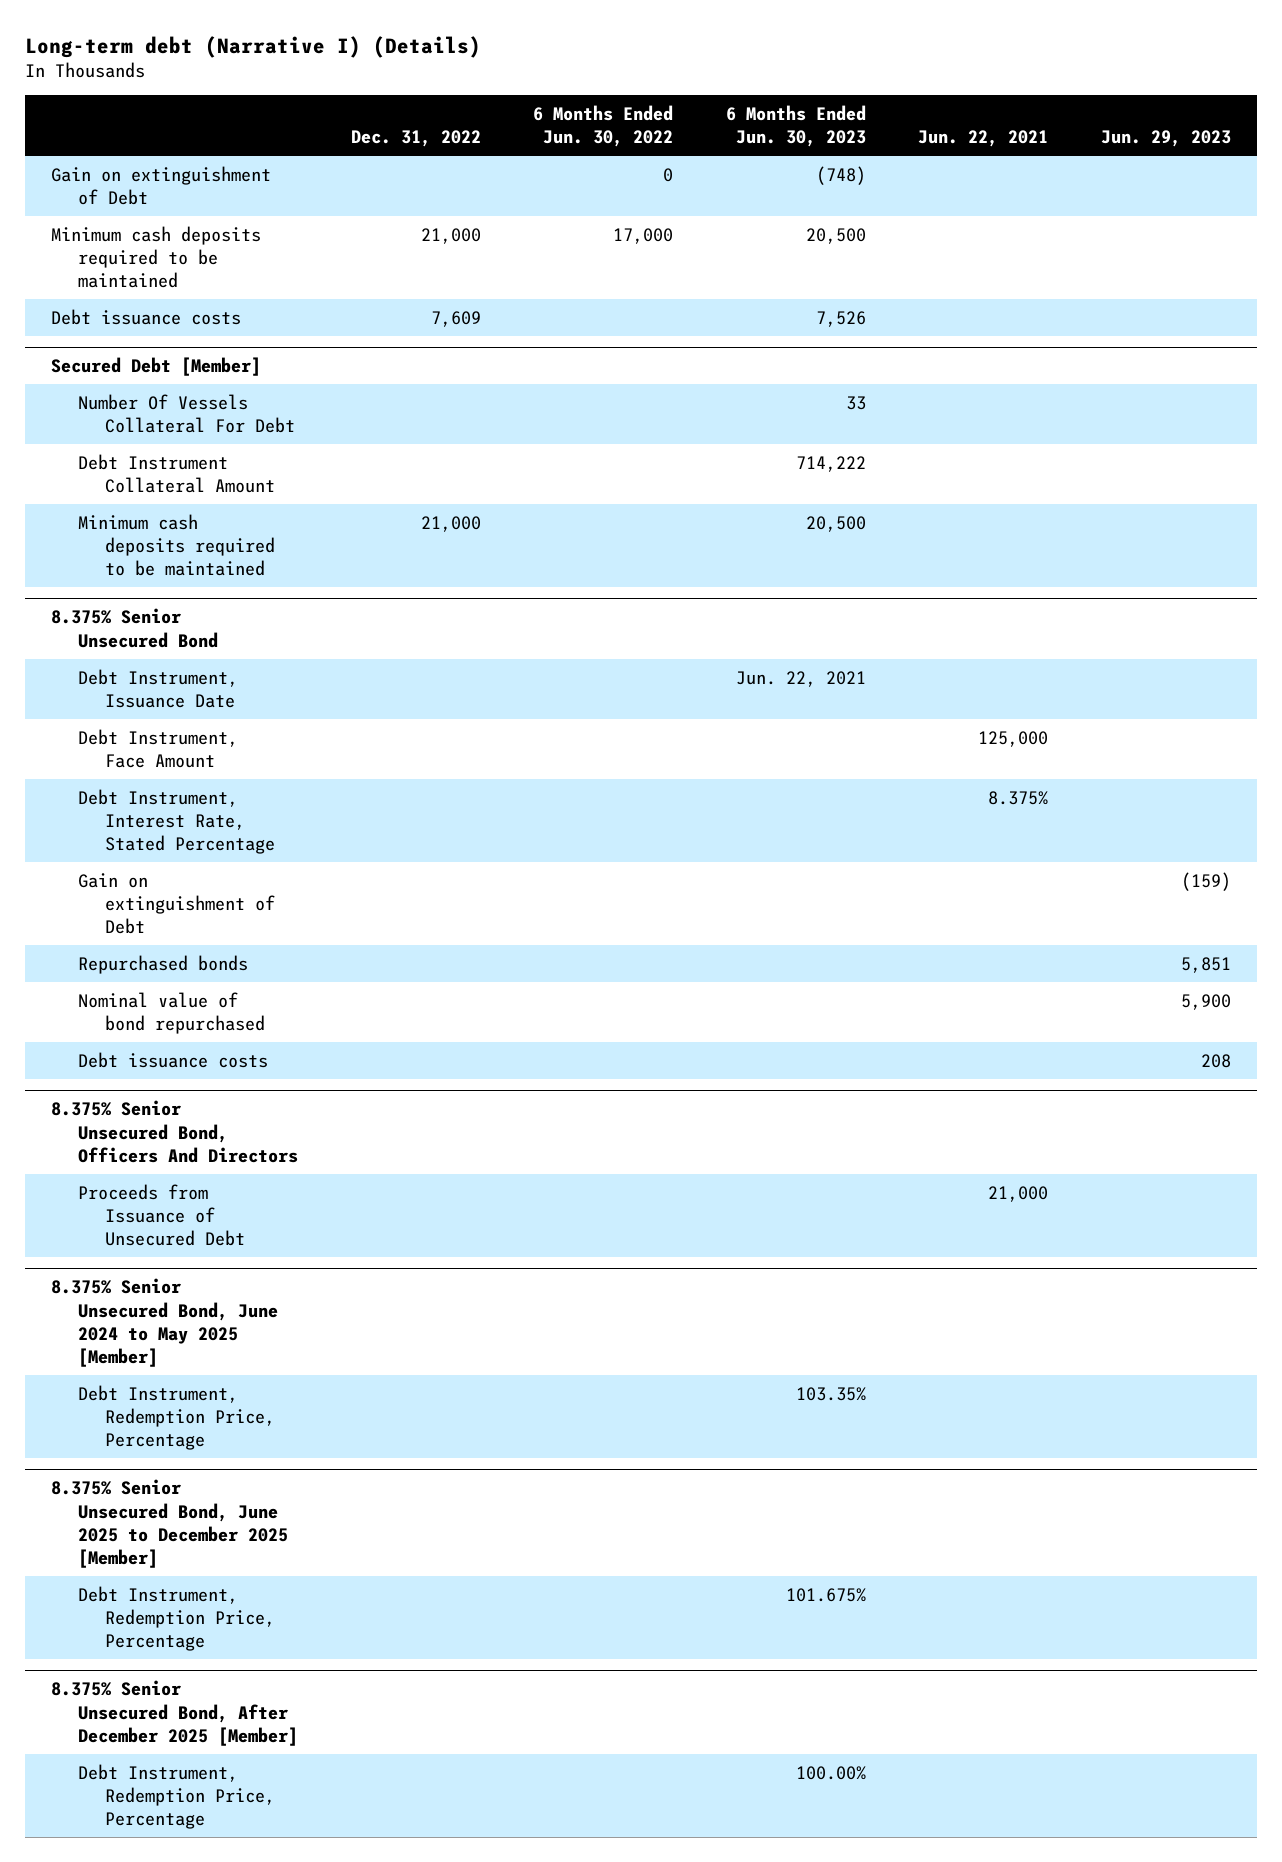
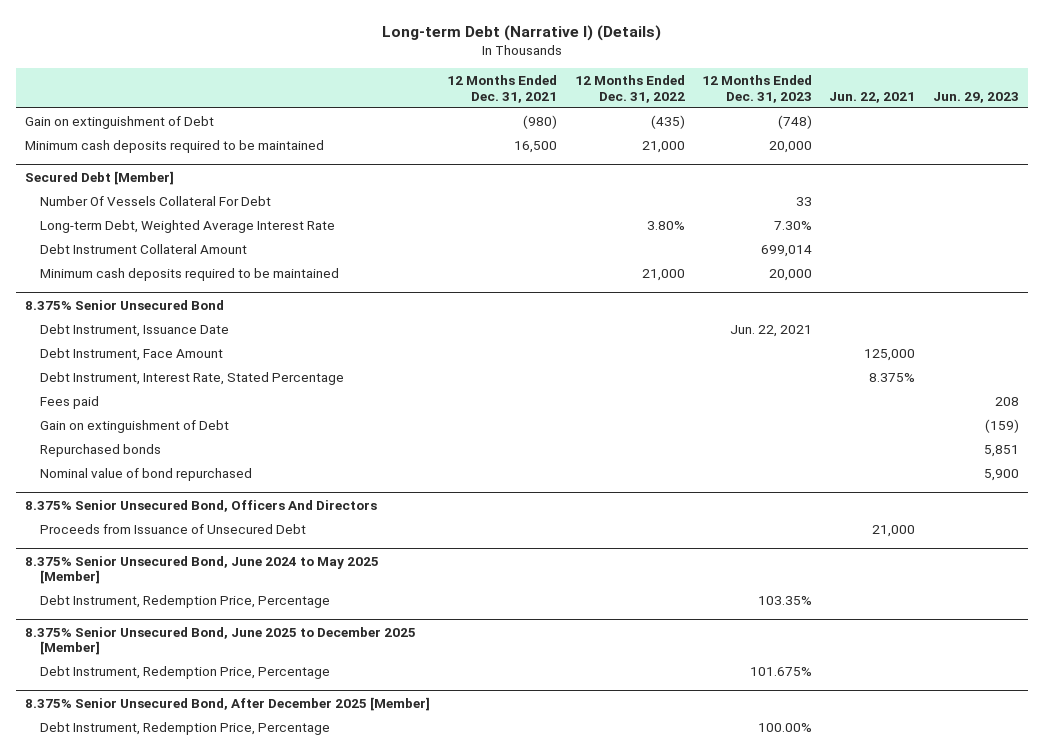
- Long-term debt (Narrative I) (Details)
+ Long-term Debt (Narrative I) (Details)
- | Dec. 31, 2022 | 6 Months Ended Jun. 30, 2022 | 6 Months Ended Jun. 30, 2023 | Jun. 22, 2021 | Jun. 29, 2023
+ | 12 Months Ended Dec. 31, 2021 | 12 Months Ended Dec. 31, 2022 | 12 Months Ended Dec. 31, 2023 | Jun. 22, 2021 | Jun. 29, 2023
- Debt issuance costs | 7,609 | | 7,526 | |
@ Secured Debt [Member]
+ Long-term Debt, Weighted Average Interest Rate | | 3.80% | 7.30% | |
@ 8.375% Senior Unsecured Bond
+ Fees paid | | | | | 208
- Debt issuance costs | | | | | 208

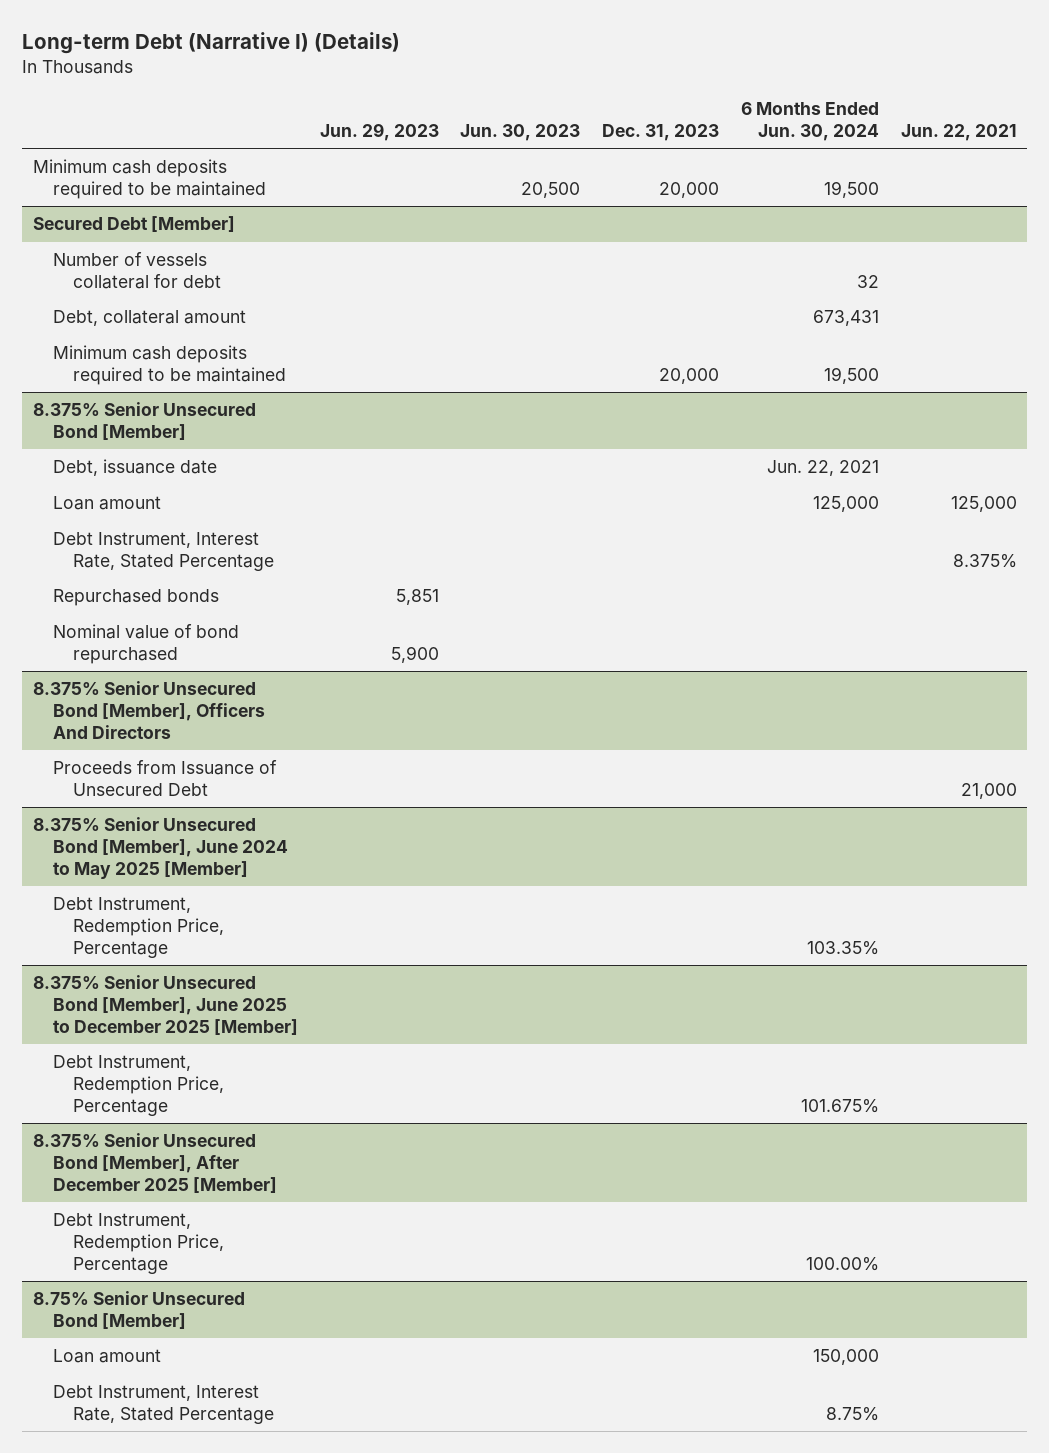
- | 12 Months Ended Dec. 31, 2021 | 12 Months Ended Dec. 31, 2022 | 12 Months Ended Dec. 31, 2023 | Jun. 22, 2021 | Jun. 29, 2023
+ | Jun. 29, 2023 | Jun. 30, 2023 | Dec. 31, 2023 | 6 Months Ended Jun. 30, 2024 | Jun. 22, 2021
- Gain on extinguishment of Debt | (980) | (435) | (748) | |
@ Secured Debt [Member]
- Number Of Vessels Collateral For Debt | | | 33 | |
- Long-term Debt, Weighted Average Interest Rate | | 3.80% | 7.30% | |
- Debt Instrument Collateral Amount | | | 699,014 | |
+ Number of vessels collateral for debt | | | | 32 |
+ Debt, collateral amount | | | | 673,431 |
- 8.375% Senior Unsecured Bond
- Debt Instrument, Issuance Date | | | Jun. 22, 2021 | |
- Debt Instrument, Face Amount | | | | 125,000 |
+ 8.375% Senior Unsecured Bond [Member]
+ Debt, issuance date | | | | Jun. 22, 2021 |
+ Loan amount | | | | 125,000 | 125,000
- Fees paid | | | | | 208
- Gain on extinguishment of Debt | | | | | (159)
- 8.375% Senior Unsecured Bond, Officers And Directors
+ 8.375% Senior Unsecured Bond [Member], Officers And Directors
- 8.375% Senior Unsecured Bond, June 2024 to May 2025 [Member]
+ 8.375% Senior Unsecured Bond [Member], June 2024 to May 2025 [Member]
- 8.375% Senior Unsecured Bond, June 2025 to December 2025 [Member]
+ 8.375% Senior Unsecured Bond [Member], June 2025 to December 2025 [Member]
- 8.375% Senior Unsecured Bond, After December 2025 [Member]
+ 8.375% Senior Unsecured Bond [Member], After December 2025 [Member]
+ 8.75% Senior Unsecured Bond [Member]
+ Loan amount | | | | 150,000 |
+ Debt Instrument, Interest Rate, Stated Percentage | | | | 8.75% |

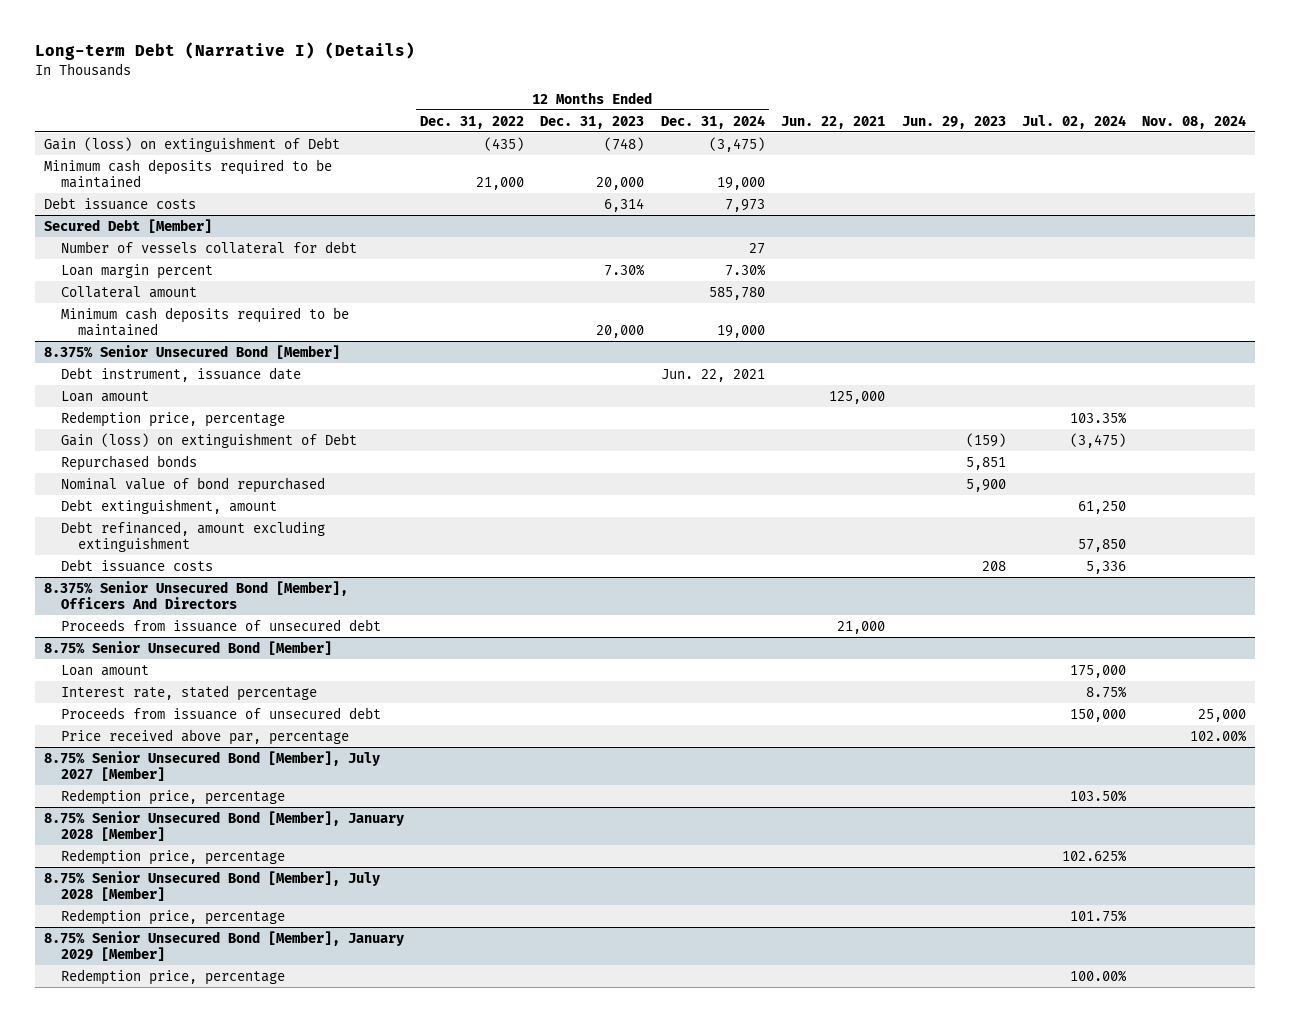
- | Jun. 29, 2023 | Jun. 30, 2023 | Dec. 31, 2023 | 6 Months Ended Jun. 30, 2024 | Jun. 22, 2021
+ | 12 Months Ended Dec. 31, 2022 | 12 Months Ended Dec. 31, 2023 | 12 Months Ended Dec. 31, 2024 | Jun. 22, 2021 | Jun. 29, 2023 | Jul. 02, 2024 | Nov. 08, 2024
+ Gain (loss) on extinguishment of Debt | (435) | (748) | (3,475) | | | |
+ Debt issuance costs | | 6,314 | 7,973 | | | |
@ Secured Debt [Member]
- Debt, collateral amount | | | | 673,431 |
+ Loan margin percent | | 7.30% | 7.30% | | | |
+ Collateral amount | | | 585,780 | | | |
@ 8.375% Senior Unsecured Bond [Member]
- Debt, issuance date | | | | Jun. 22, 2021 |
+ Debt instrument, issuance date | | | Jun. 22, 2021 | | | |
- Debt Instrument, Interest Rate, Stated Percentage | | | | | 8.375%
+ Redemption price, percentage | | | | | | 103.35% |
+ Gain (loss) on extinguishment of Debt | | | | | (159) | (3,475) |
+ Debt extinguishment, amount | | | | | | 61,250 |
+ Debt refinanced, amount excluding extinguishment | | | | | | 57,850 |
+ Debt issuance costs | | | | | 208 | 5,336 |
@ 8.375% Senior Unsecured Bond [Member], Officers And Directors
- Proceeds from Issuance of Unsecured Debt | | | | | 21,000
- 8.375% Senior Unsecured Bond [Member], June 2024 to May 2025 [Member]
- Debt Instrument, Redemption Price, Percentage | | | | 103.35% |
- 8.375% Senior Unsecured Bond [Member], June 2025 to December 2025 [Member]
- Debt Instrument, Redemption Price, Percentage | | | | 101.675% |
- 8.375% Senior Unsecured Bond [Member], After December 2025 [Member]
- Debt Instrument, Redemption Price, Percentage | | | | 100.00% |
@ 8.375% Senior Unsecured Bond [Member], Officers And Directors
+ Proceeds from issuance of unsecured debt | | | | 21,000 | | |
@ 8.75% Senior Unsecured Bond [Member]
- Debt Instrument, Interest Rate, Stated Percentage | | | | 8.75% |
+ Interest rate, stated percentage | | | | | | 8.75% |
+ Proceeds from issuance of unsecured debt | | | | | | 150,000 | 25,000
+ Price received above par, percentage | | | | | | | 102.00%
+ 8.75% Senior Unsecured Bond [Member], July 2027 [Member]
+ Redemption price, percentage | | | | | | 103.50% |
+ 8.75% Senior Unsecured Bond [Member], January 2028 [Member]
+ Redemption price, percentage | | | | | | 102.625% |
+ 8.75% Senior Unsecured Bond [Member], July 2028 [Member]
+ Redemption price, percentage | | | | | | 101.75% |
+ 8.75% Senior Unsecured Bond [Member], January 2029 [Member]
+ Redemption price, percentage | | | | | | 100.00% |

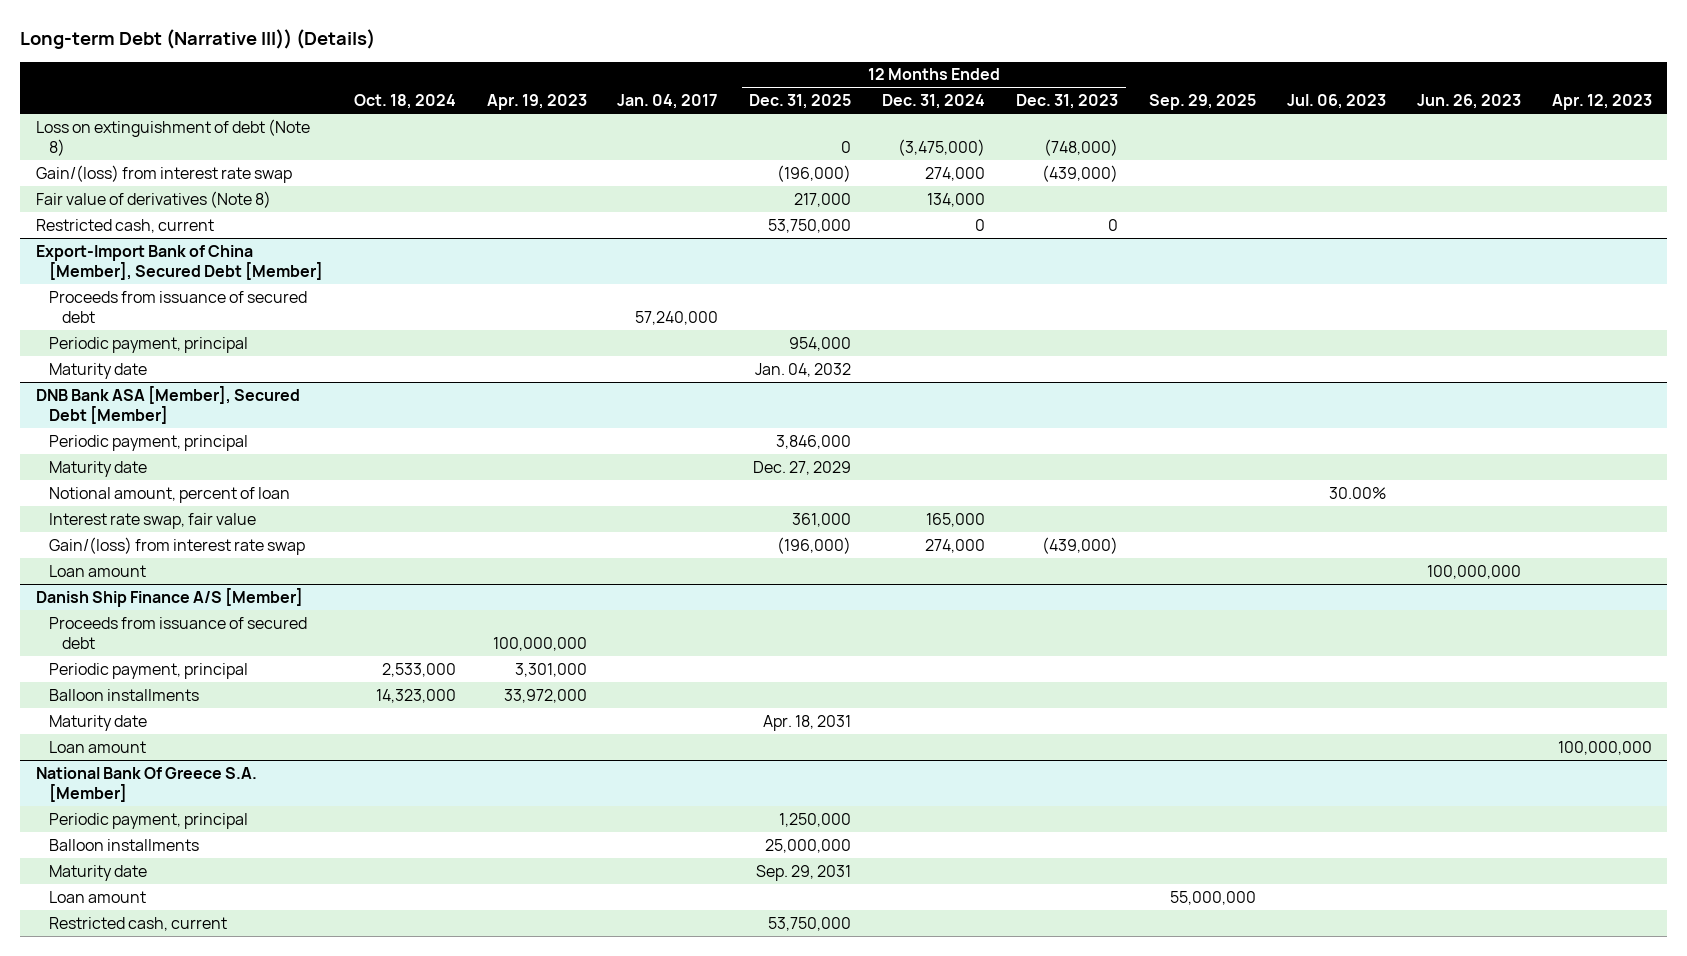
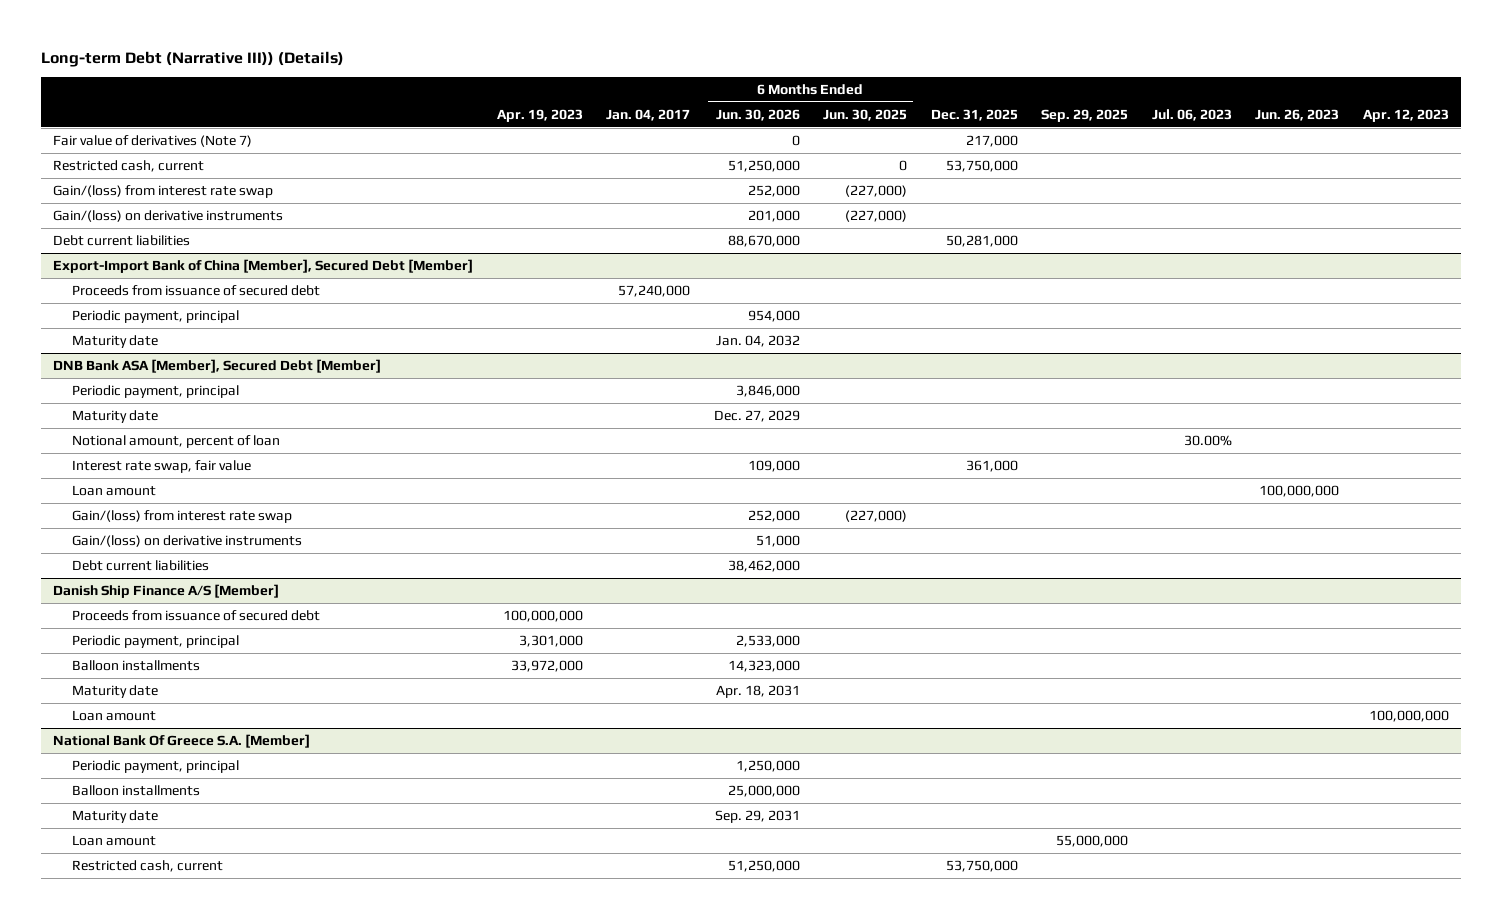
- | Oct. 18, 2024 | Apr. 19, 2023 | Jan. 04, 2017 | 12 Months Ended Dec. 31, 2025 | 12 Months Ended Dec. 31, 2024 | 12 Months Ended Dec. 31, 2023 | Sep. 29, 2025 | Jul. 06, 2023 | Jun. 26, 2023 | Apr. 12, 2023
+ | Apr. 19, 2023 | Jan. 04, 2017 | 6 Months Ended Jun. 30, 2026 | 6 Months Ended Jun. 30, 2025 | Dec. 31, 2025 | Sep. 29, 2025 | Jul. 06, 2023 | Jun. 26, 2023 | Apr. 12, 2023
- Loss on extinguishment of debt (Note 8) | | | | 0 | (3,475,000) | (748,000) | | | |
- Fair value of derivatives (Note 8) | | | | 217,000 | 134,000 | | | | |
+ Fair value of derivatives (Note 7) | | | 0 | | 217,000 | | | |
moved down: Gain/(loss) from interest rate swap | | | 252,000 | (227,000) | | | | |
+ Gain/(loss) on derivative instruments | | | 201,000 | (227,000) | | | | |
+ Debt current liabilities | | | 88,670,000 | | 50,281,000 | | | |
@ DNB Bank ASA [Member], Secured Debt [Member]
moved down: Gain/(loss) from interest rate swap | | | 252,000 | (227,000) | | | | |
+ Gain/(loss) on derivative instruments | | | 51,000 | | | | | |
+ Debt current liabilities | | | 38,462,000 | | | | | |

